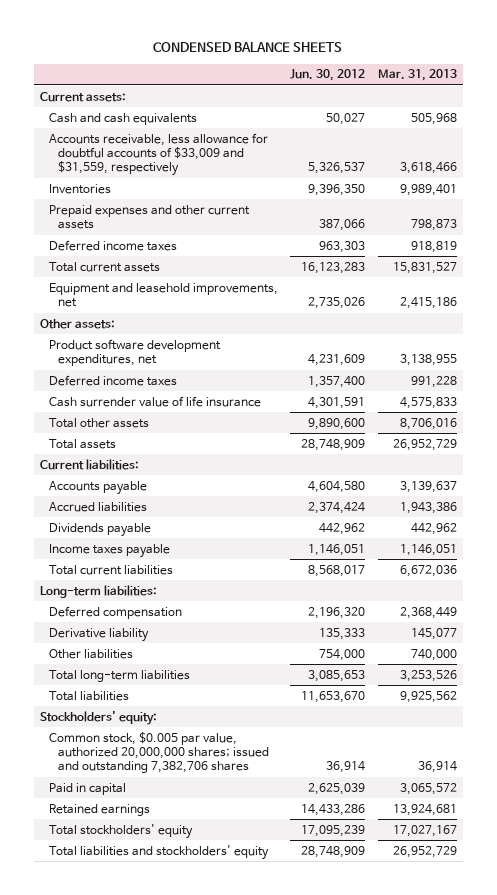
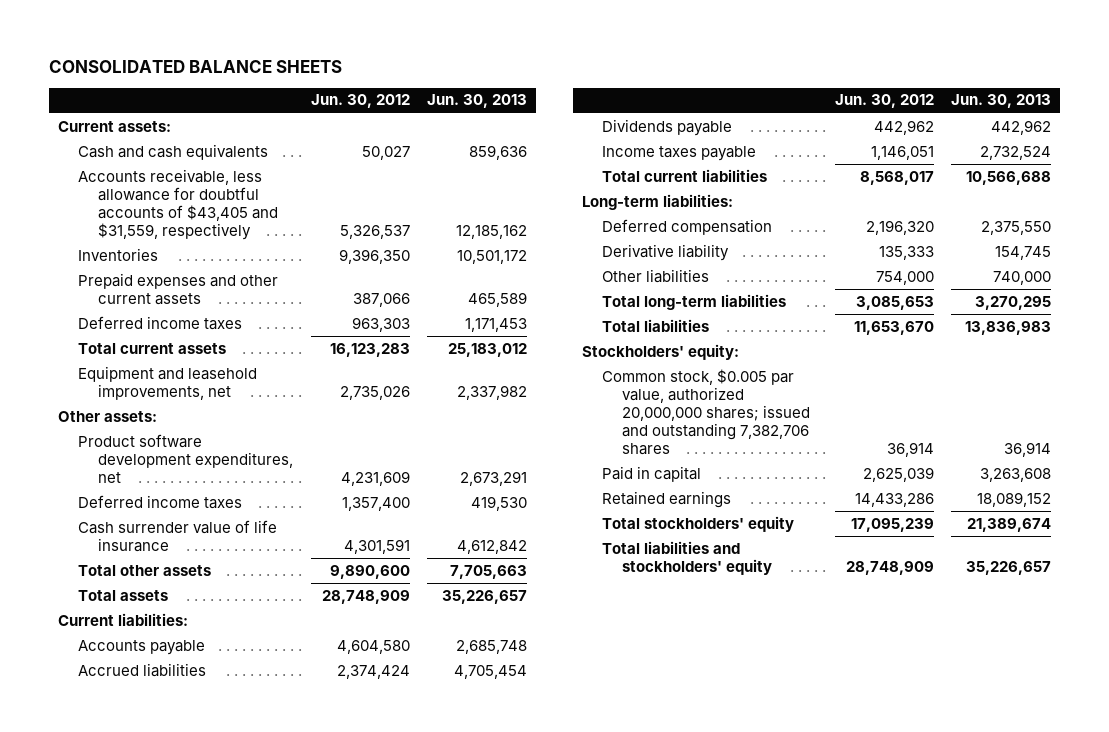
- CONDENSED BALANCE SHEETS
+ CONSOLIDATED BALANCE SHEETS
- | Jun. 30, 2012 | Mar. 31, 2013
+ | Jun. 30, 2012 | Jun. 30, 2013
- Accounts receivable, less allowance for doubtful accounts of $33,009 and $31,559, respectively | 5,326,537 | 3,618,466
+ Accounts receivable, less allowance for doubtful accounts of $43,405 and $31,559, respectively | 5,326,537 | 12,185,162

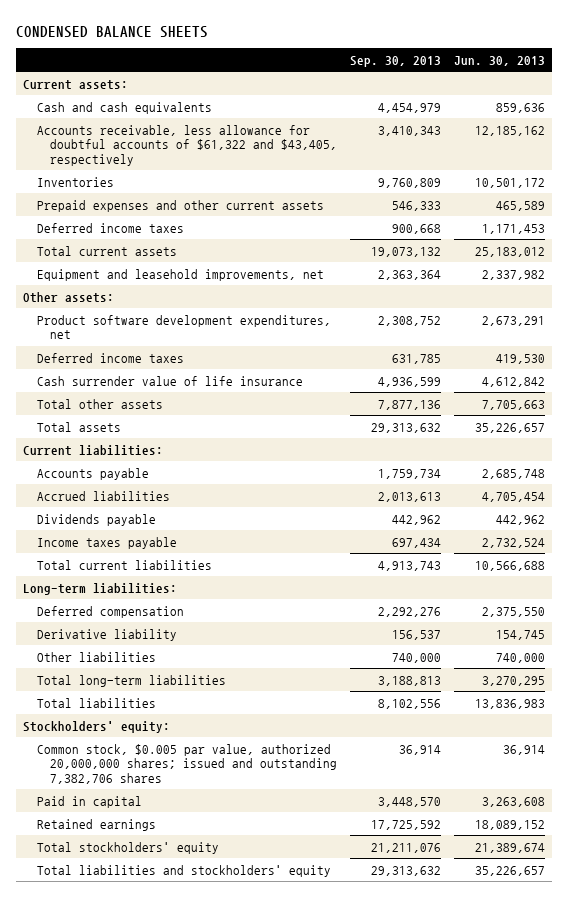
- CONSOLIDATED BALANCE SHEETS
+ CONDENSED BALANCE SHEETS
- | Jun. 30, 2012 | Jun. 30, 2013
+ | Sep. 30, 2013 | Jun. 30, 2013
- Accounts receivable, less allowance for doubtful accounts of $43,405 and $31,559, respectively | 5,326,537 | 12,185,162
+ Accounts receivable, less allowance for doubtful accounts of $61,322 and $43,405, respectively | 3,410,343 | 12,185,162

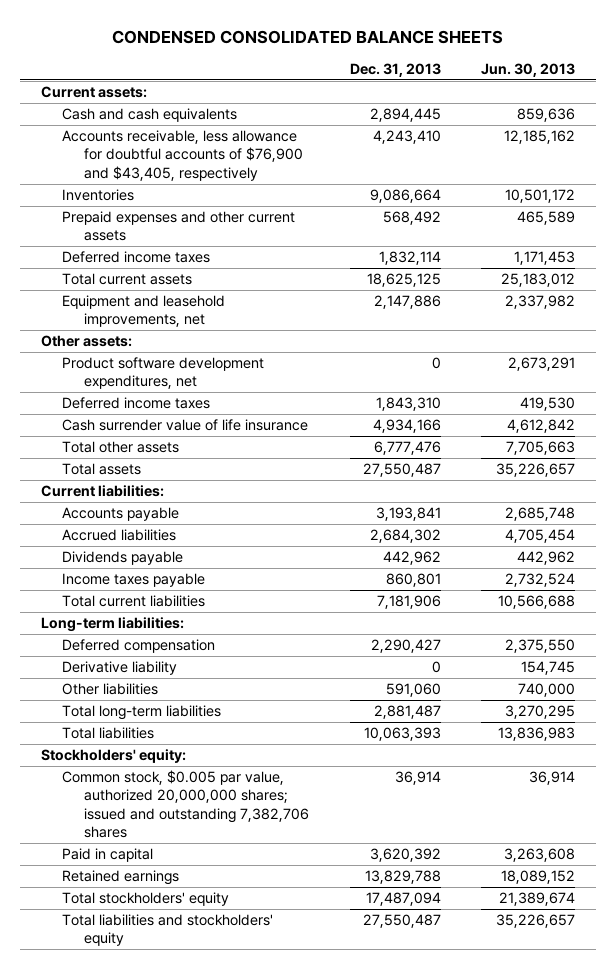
- CONDENSED BALANCE SHEETS
+ CONDENSED CONSOLIDATED BALANCE SHEETS
- | Sep. 30, 2013 | Jun. 30, 2013
+ | Dec. 31, 2013 | Jun. 30, 2013
- Accounts receivable, less allowance for doubtful accounts of $61,322 and $43,405, respectively | 3,410,343 | 12,185,162
+ Accounts receivable, less allowance for doubtful accounts of $76,900 and $43,405, respectively | 4,243,410 | 12,185,162

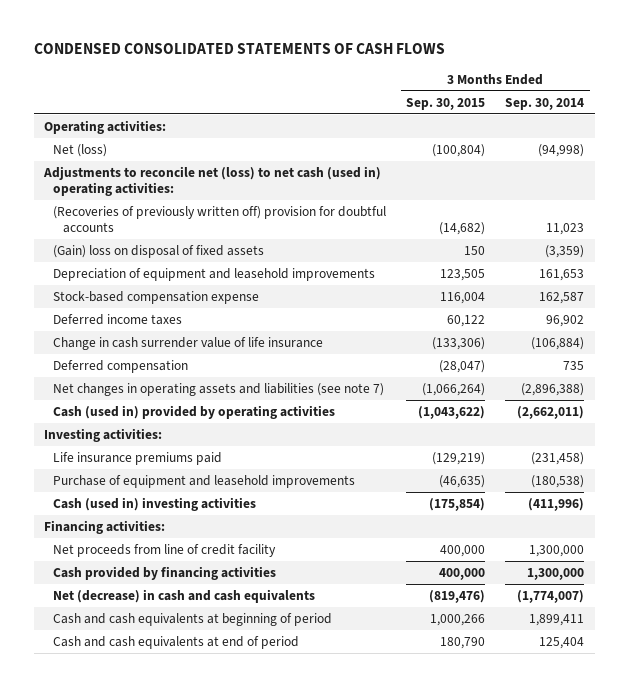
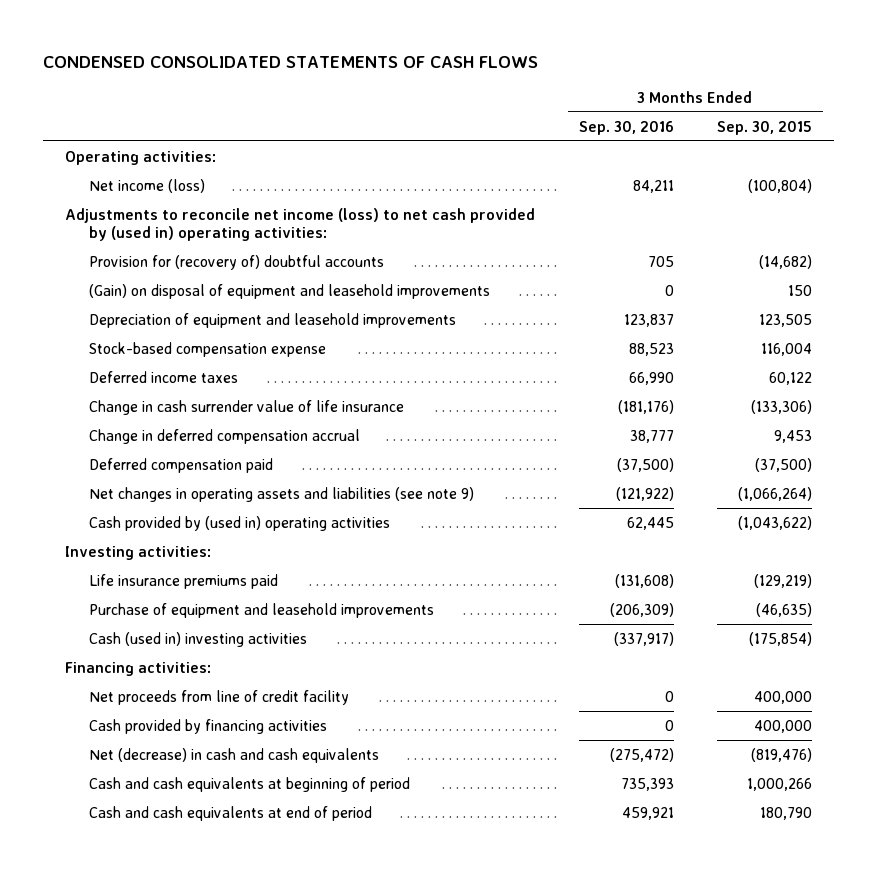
- | 3 Months Ended Sep. 30, 2015 | 3 Months Ended Sep. 30, 2014
+ | 3 Months Ended Sep. 30, 2016 | 3 Months Ended Sep. 30, 2015
- Net (loss) | (100,804) | (94,998)
- Adjustments to reconcile net (loss) to net cash (used in) operating activities:
- (Recoveries of previously written off) provision for doubtful accounts | (14,682) | 11,023
- (Gain) loss on disposal of fixed assets | 150 | (3,359)
+ Net income (loss) | 84,211 | (100,804)
+ Adjustments to reconcile net income (loss) to net cash provided by (used in) operating activities:
+ Provision for (recovery of) doubtful accounts | 705 | (14,682)
+ (Gain) on disposal of equipment and leasehold improvements | 0 | 150
- Deferred compensation | (28,047) | 735
- Net changes in operating assets and liabilities (see note 7) | (1,066,264) | (2,896,388)
- Cash (used in) provided by operating activities | (1,043,622) | (2,662,011)
+ Change in deferred compensation accrual | 38,777 | 9,453
+ Deferred compensation paid | (37,500) | (37,500)
+ Net changes in operating assets and liabilities (see note 9) | (121,922) | (1,066,264)
+ Cash provided by (used in) operating activities | 62,445 | (1,043,622)

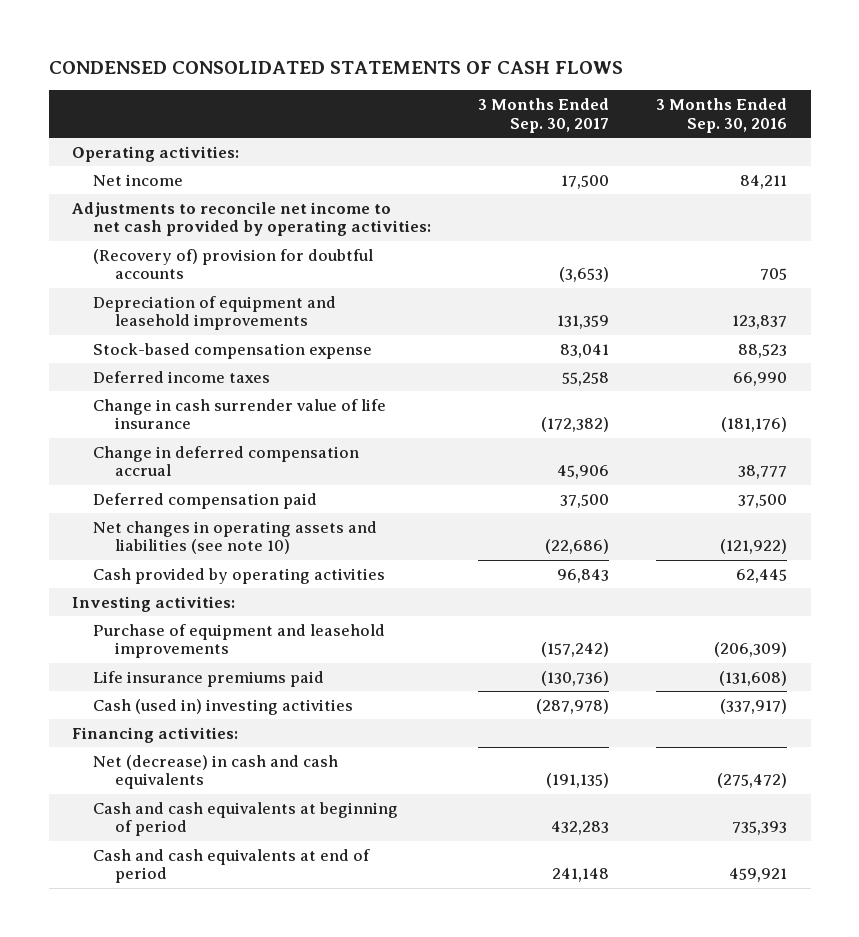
- | 3 Months Ended Sep. 30, 2016 | 3 Months Ended Sep. 30, 2015
+ | 3 Months Ended Sep. 30, 2017 | 3 Months Ended Sep. 30, 2016
- Net income (loss) | 84,211 | (100,804)
- Adjustments to reconcile net income (loss) to net cash provided by (used in) operating activities:
- Provision for (recovery of) doubtful accounts | 705 | (14,682)
- (Gain) on disposal of equipment and leasehold improvements | 0 | 150
+ Net income | 17,500 | 84,211
+ Adjustments to reconcile net income to net cash provided by operating activities:
+ (Recovery of) provision for doubtful accounts | (3,653) | 705
- Deferred compensation paid | (37,500) | (37,500)
- Net changes in operating assets and liabilities (see note 9) | (121,922) | (1,066,264)
- Cash provided by (used in) operating activities | 62,445 | (1,043,622)
+ Deferred compensation paid | 37,500 | 37,500
+ Net changes in operating assets and liabilities (see note 10) | (22,686) | (121,922)
+ Cash provided by operating activities | 96,843 | 62,445
moved down: Life insurance premiums paid | (130,736) | (131,608)
- Net proceeds from line of credit facility | 0 | 400,000
- Cash provided by financing activities | 0 | 400,000

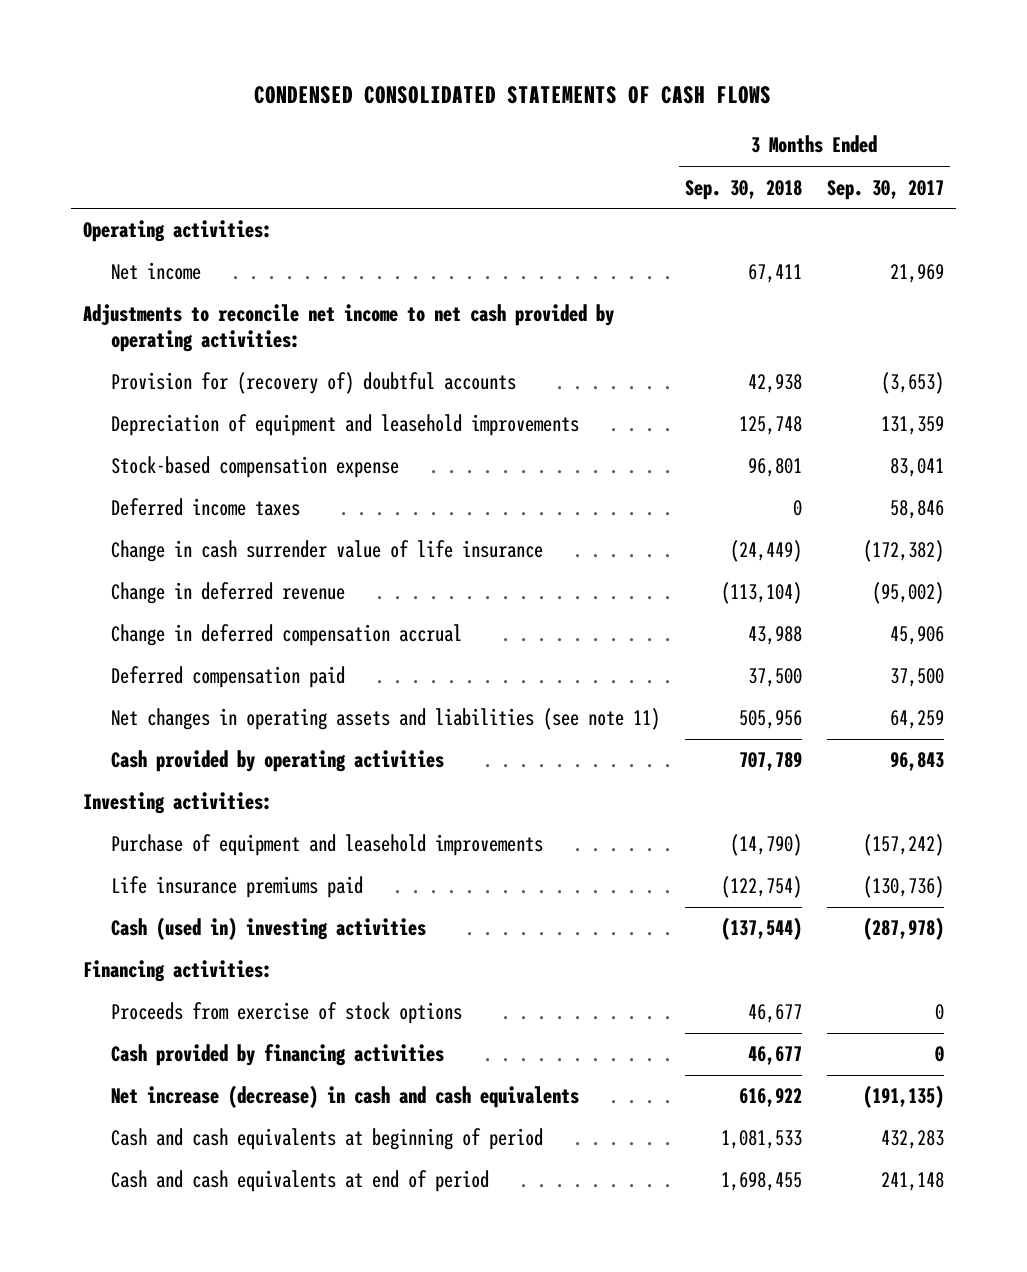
- | 3 Months Ended Sep. 30, 2017 | 3 Months Ended Sep. 30, 2016
+ | 3 Months Ended Sep. 30, 2018 | 3 Months Ended Sep. 30, 2017
- Net income | 17,500 | 84,211
+ Net income | 67,411 | 21,969
- (Recovery of) provision for doubtful accounts | (3,653) | 705
+ Provision for (recovery of) doubtful accounts | 42,938 | (3,653)
- Deferred income taxes | 55,258 | 66,990
+ Deferred income taxes | 0 | 58,846
+ Change in deferred revenue | (113,104) | (95,002)
- Net changes in operating assets and liabilities (see note 10) | (22,686) | (121,922)
+ Net changes in operating assets and liabilities (see note 11) | 505,956 | 64,259
- Net (decrease) in cash and cash equivalents | (191,135) | (275,472)
+ Proceeds from exercise of stock options | 46,677 | 0
+ Cash provided by financing activities | 46,677 | 0
+ Net increase (decrease) in cash and cash equivalents | 616,922 | (191,135)

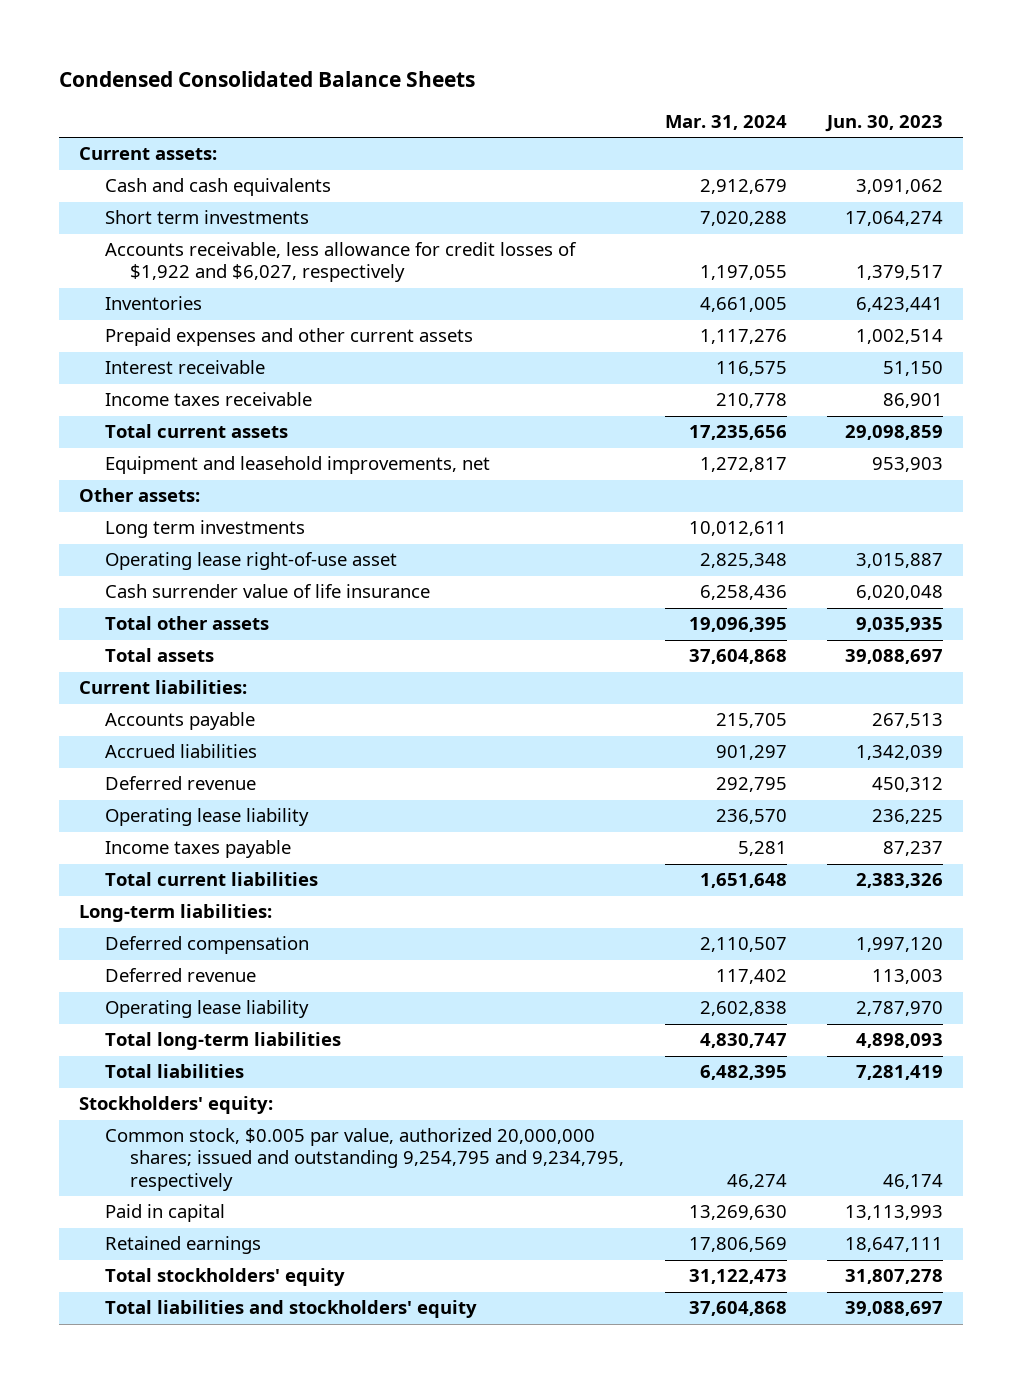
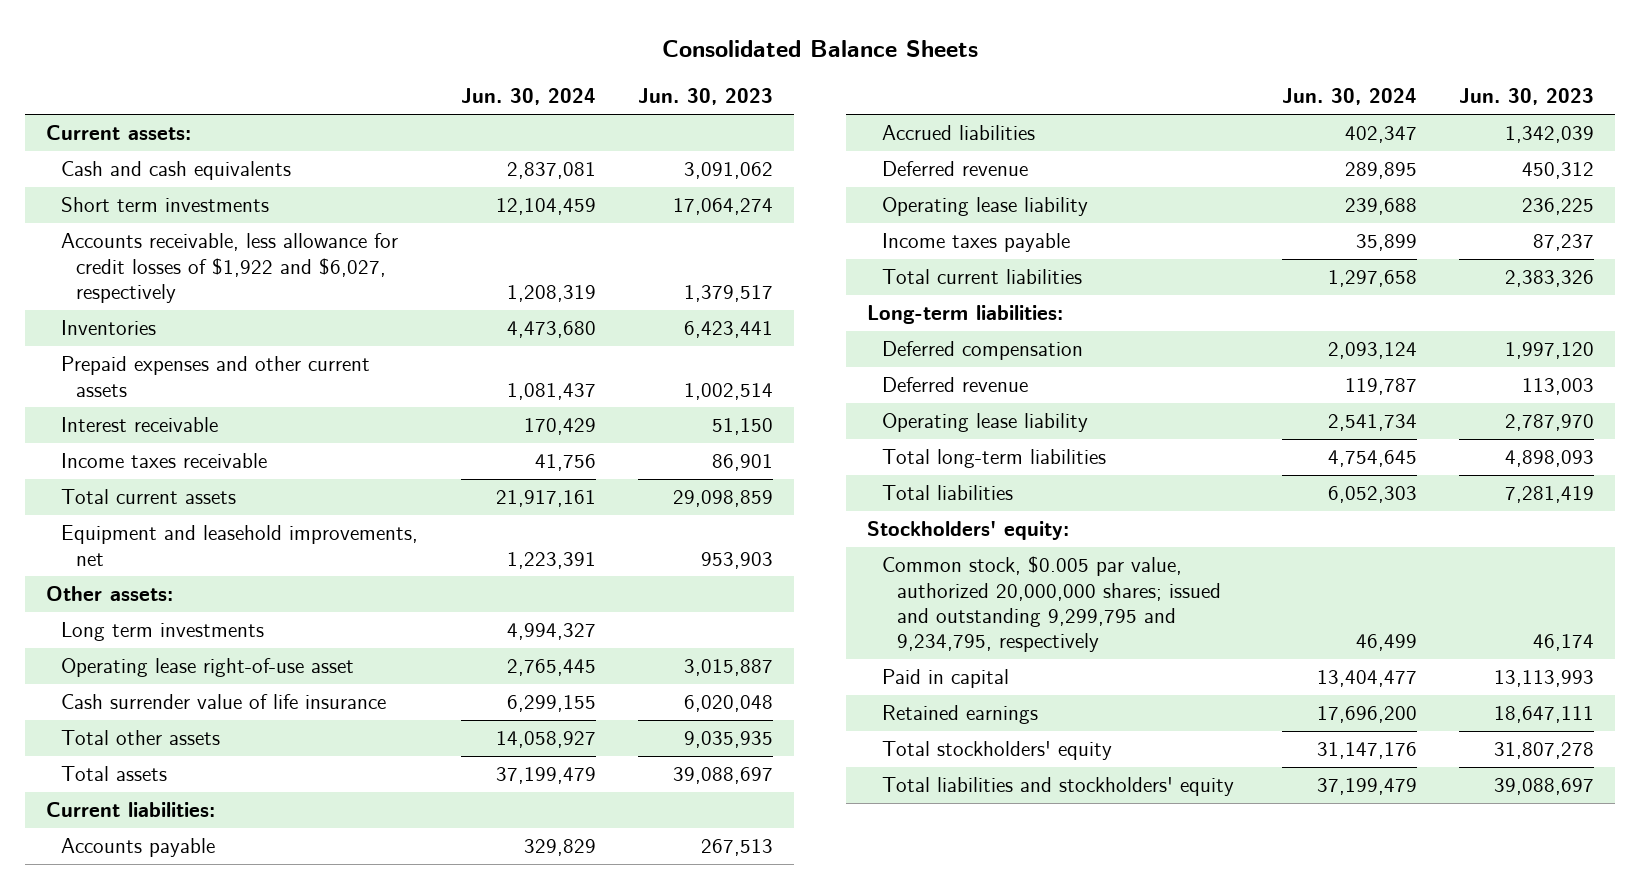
- Condensed Consolidated Balance Sheets
+ Consolidated Balance Sheets
- | Mar. 31, 2024 | Jun. 30, 2023
+ | Jun. 30, 2024 | Jun. 30, 2023
- Common stock, $0.005 par value, authorized 20,000,000 shares; issued and outstanding 9,254,795 and 9,234,795, respectively | 46,274 | 46,174
+ Common stock, $0.005 par value, authorized 20,000,000 shares; issued and outstanding 9,299,795 and 9,234,795, respectively | 46,499 | 46,174

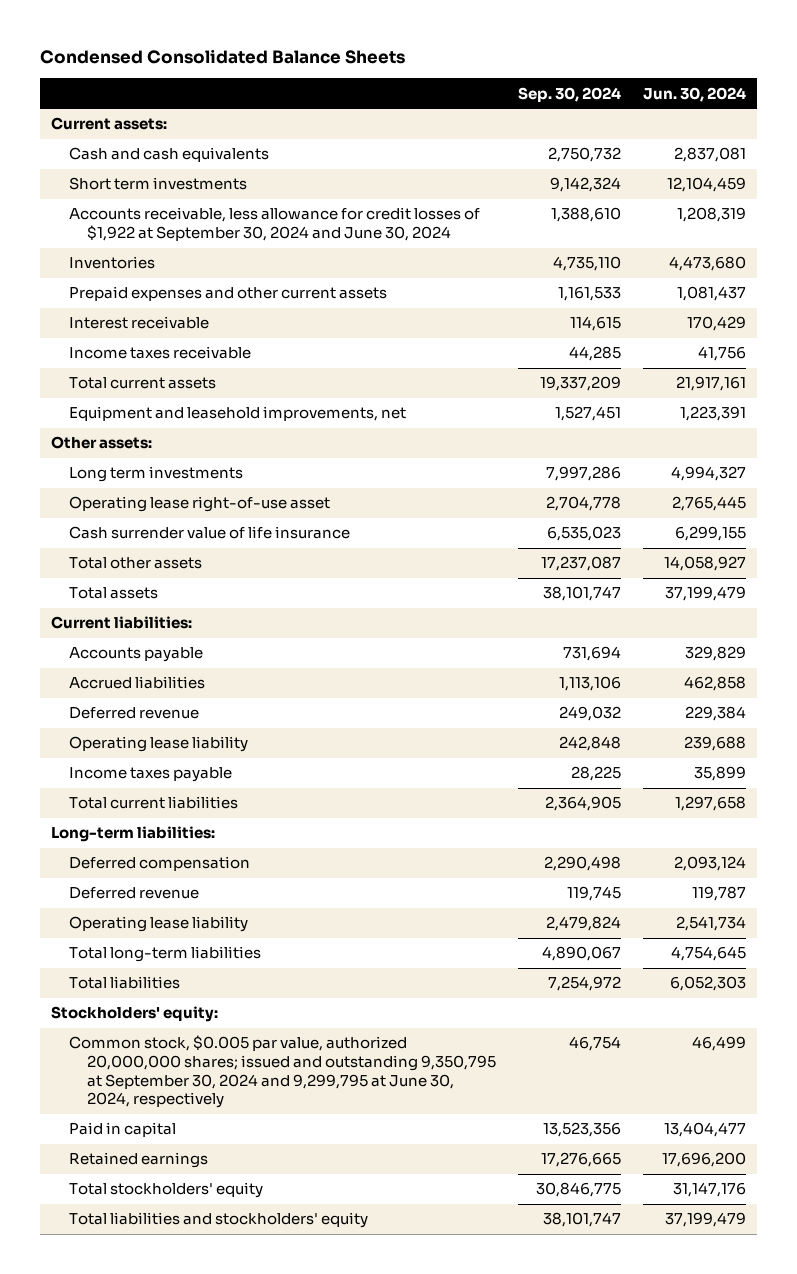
- Consolidated Balance Sheets
+ Condensed Consolidated Balance Sheets
- | Jun. 30, 2024 | Jun. 30, 2023
+ | Sep. 30, 2024 | Jun. 30, 2024
- Accounts receivable, less allowance for credit losses of $1,922 and $6,027, respectively | 1,208,319 | 1,379,517
+ Accounts receivable, less allowance for credit losses of $1,922 at September 30, 2024 and June 30, 2024 | 1,388,610 | 1,208,319
- Accrued liabilities | 402,347 | 1,342,039
- Deferred revenue | 289,895 | 450,312
+ Accrued liabilities | 1,113,106 | 462,858
+ Deferred revenue | 249,032 | 229,384
- Common stock, $0.005 par value, authorized 20,000,000 shares; issued and outstanding 9,299,795 and 9,234,795, respectively | 46,499 | 46,174
+ Common stock, $0.005 par value, authorized 20,000,000 shares; issued and outstanding 9,350,795 at September 30, 2024 and 9,299,795 at June 30, 2024, respectively | 46,754 | 46,499

